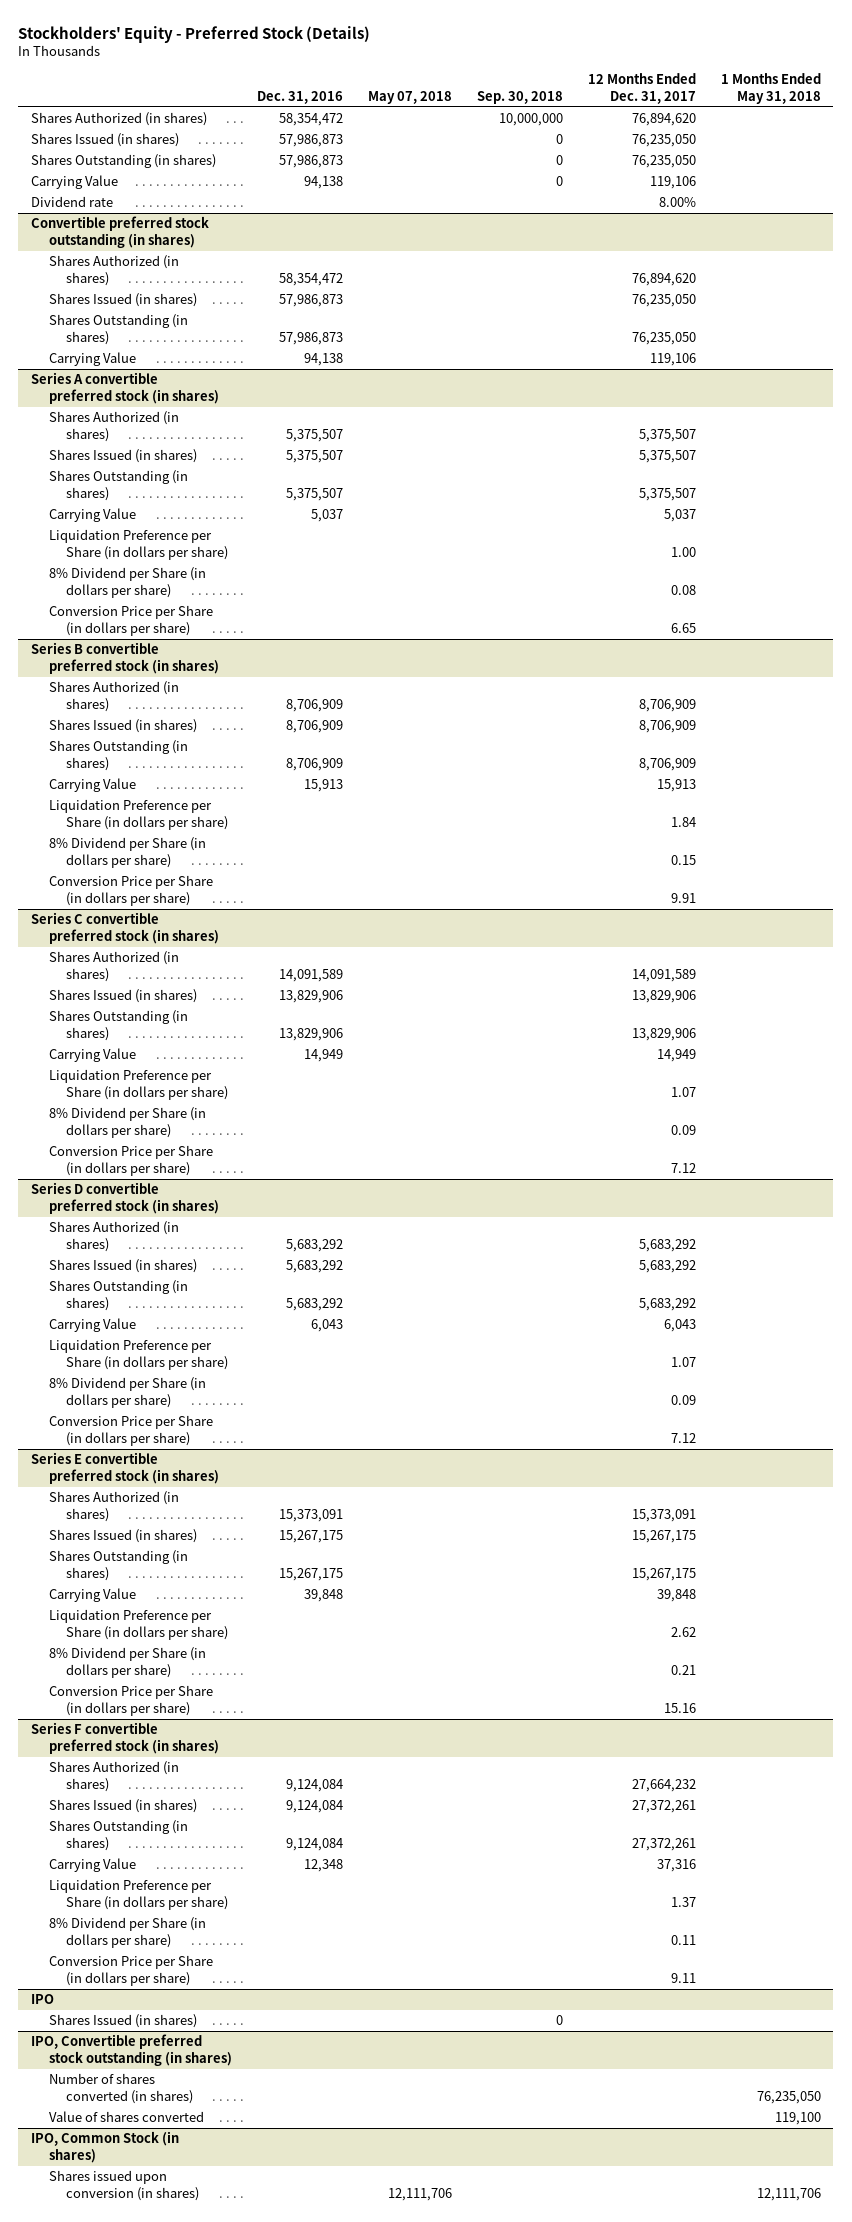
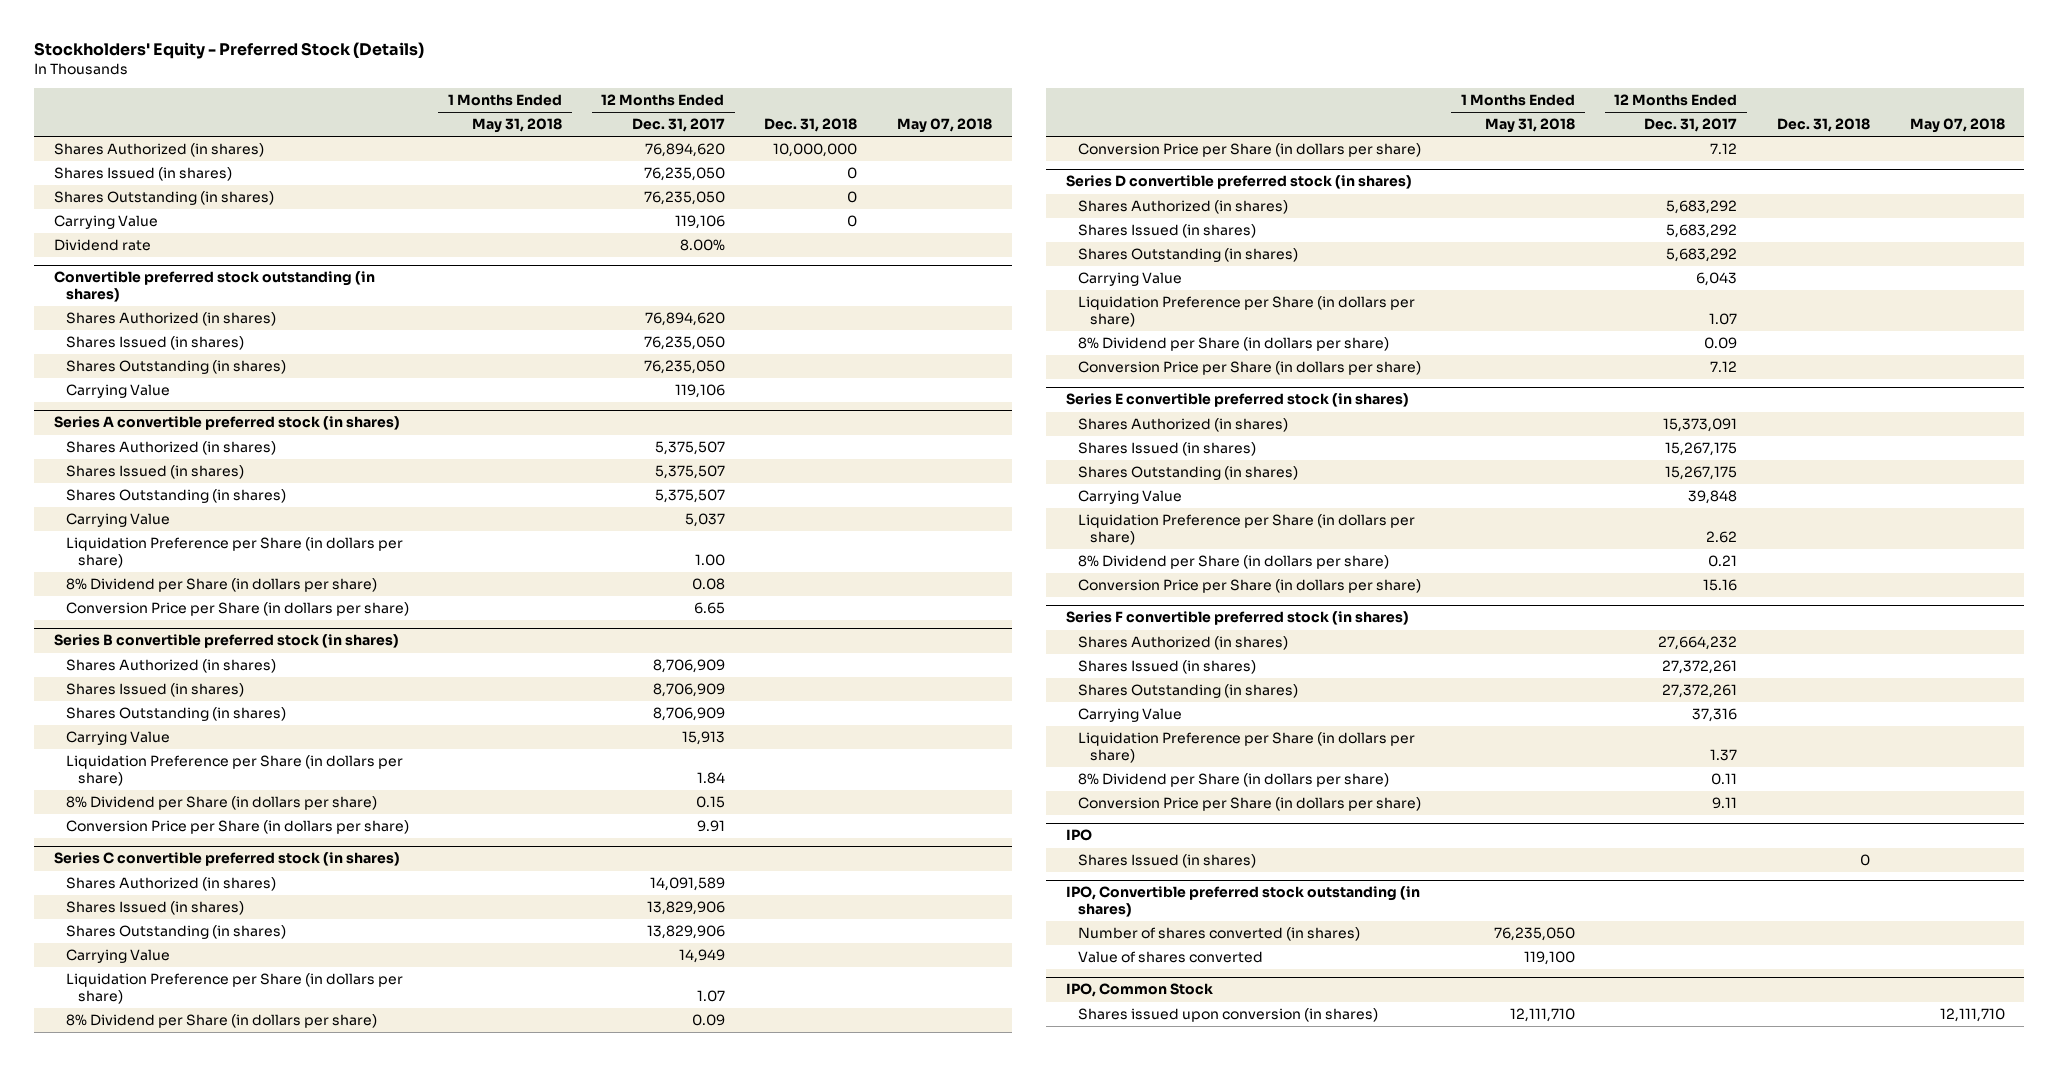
- | Dec. 31, 2016 | May 07, 2018 | Sep. 30, 2018 | 12 Months Ended Dec. 31, 2017 | 1 Months Ended May 31, 2018
+ | 1 Months Ended May 31, 2018 | 12 Months Ended Dec. 31, 2017 | Dec. 31, 2018 | May 07, 2018
- IPO, Common Stock (in shares)
- Shares issued upon conversion (in shares) | | 12,111,706 | | | 12,111,706
+ IPO, Common Stock
+ Shares issued upon conversion (in shares) | 12,111,710 | | | 12,111,710

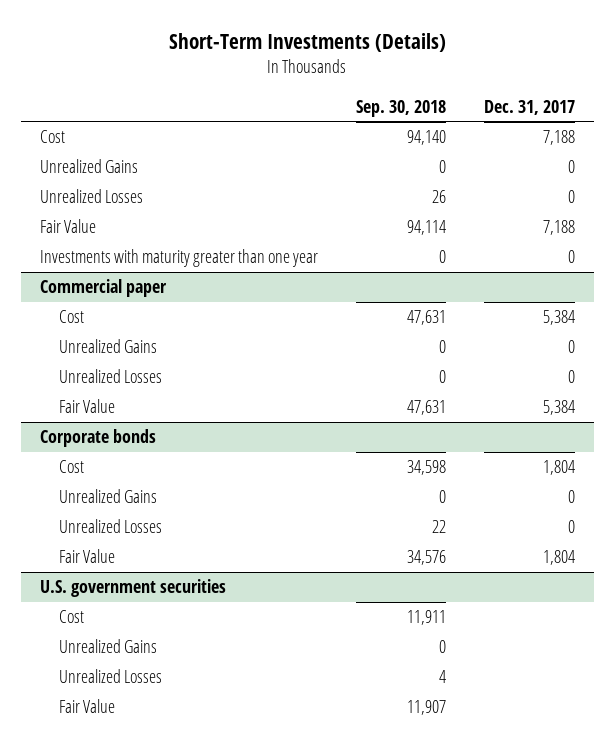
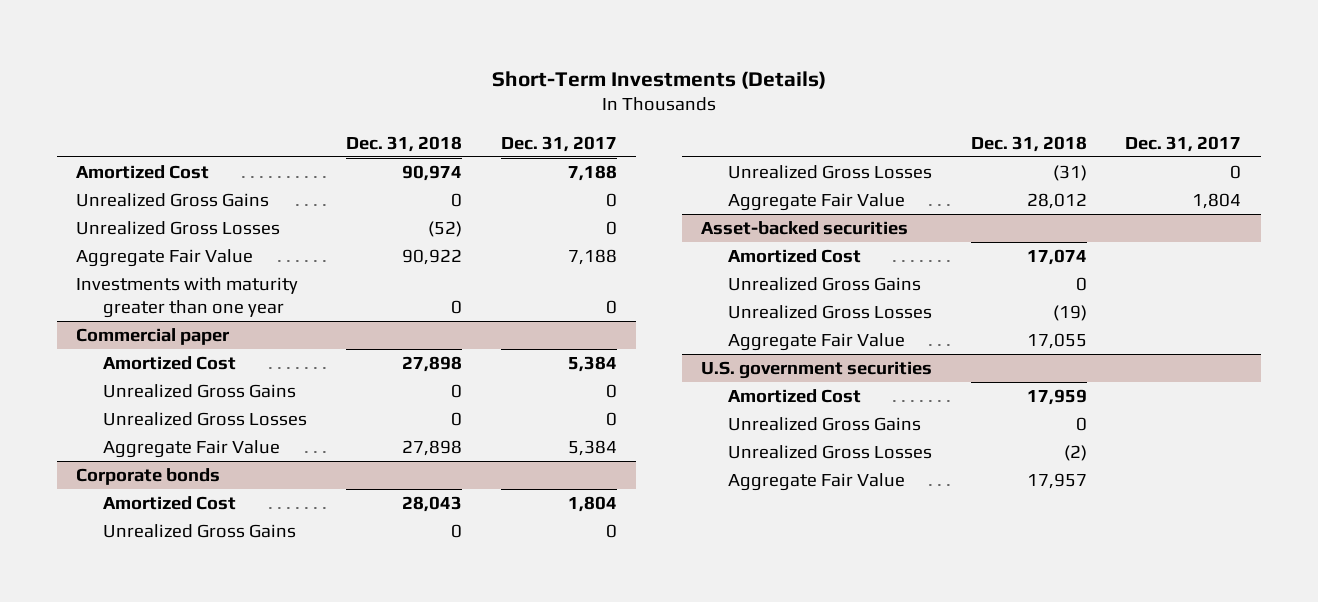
- | Sep. 30, 2018 | Dec. 31, 2017
+ | Dec. 31, 2018 | Dec. 31, 2017
- Cost | 94,140 | 7,188
- Unrealized Gains | 0 | 0
- Unrealized Losses | 26 | 0
- Fair Value | 94,114 | 7,188
+ Amortized Cost | 90,974 | 7,188
+ Unrealized Gross Gains | 0 | 0
+ Unrealized Gross Losses | (52) | 0
+ Aggregate Fair Value | 90,922 | 7,188
@ Commercial paper
- Cost | 47,631 | 5,384
- Unrealized Gains | 0 | 0
- Unrealized Losses | 0 | 0
- Fair Value | 47,631 | 5,384
+ Amortized Cost | 27,898 | 5,384
+ Unrealized Gross Gains | 0 | 0
+ Unrealized Gross Losses | 0 | 0
+ Aggregate Fair Value | 27,898 | 5,384
@ Corporate bonds
- Cost | 34,598 | 1,804
- Unrealized Gains | 0 | 0
- Unrealized Losses | 22 | 0
- Fair Value | 34,576 | 1,804
+ Amortized Cost | 28,043 | 1,804
+ Unrealized Gross Gains | 0 | 0
+ Unrealized Gross Losses | (31) | 0
+ Aggregate Fair Value | 28,012 | 1,804
+ Asset-backed securities
+ Amortized Cost | 17,074 |
+ Unrealized Gross Gains | 0 |
+ Unrealized Gross Losses | (19) |
+ Aggregate Fair Value | 17,055 |
@ U.S. government securities
- Cost | 11,911 |
- Unrealized Gains | 0 |
- Unrealized Losses | 4 |
- Fair Value | 11,907 |
+ Amortized Cost | 17,959 |
+ Unrealized Gross Gains | 0 |
+ Unrealized Gross Losses | (2) |
+ Aggregate Fair Value | 17,957 |

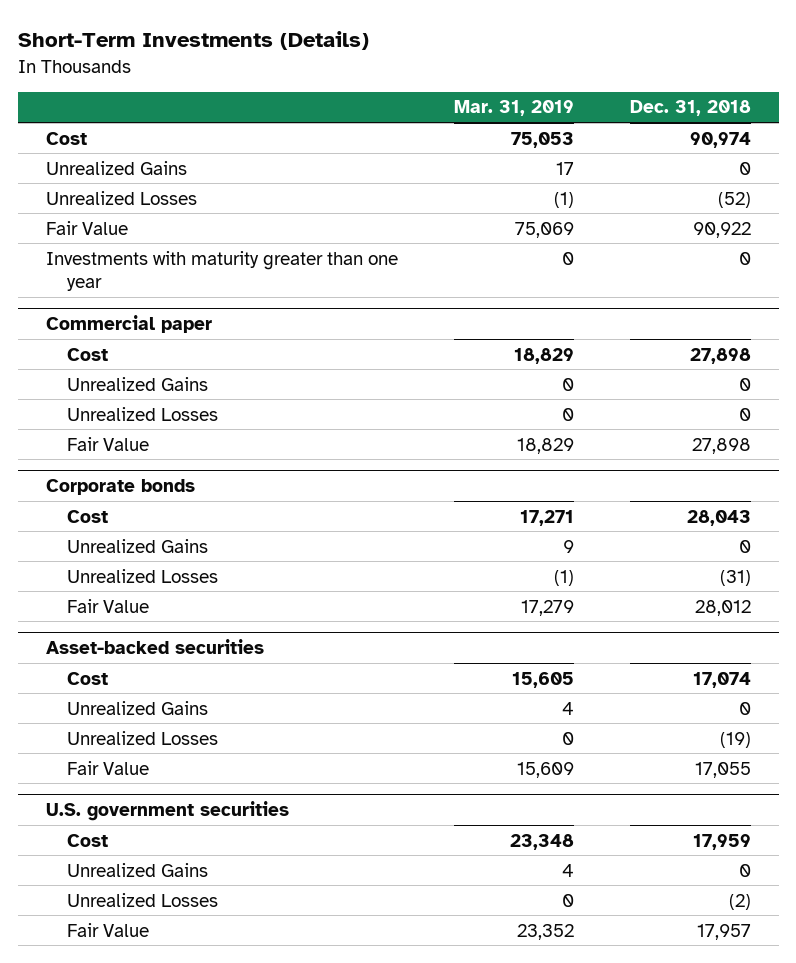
- | Dec. 31, 2018 | Dec. 31, 2017
+ | Mar. 31, 2019 | Dec. 31, 2018
- Amortized Cost | 90,974 | 7,188
- Unrealized Gross Gains | 0 | 0
- Unrealized Gross Losses | (52) | 0
- Aggregate Fair Value | 90,922 | 7,188
+ Cost | 75,053 | 90,974
+ Unrealized Gains | 17 | 0
+ Unrealized Losses | (1) | (52)
+ Fair Value | 75,069 | 90,922
@ Commercial paper
- Amortized Cost | 27,898 | 5,384
- Unrealized Gross Gains | 0 | 0
- Unrealized Gross Losses | 0 | 0
- Aggregate Fair Value | 27,898 | 5,384
+ Cost | 18,829 | 27,898
+ Unrealized Gains | 0 | 0
+ Unrealized Losses | 0 | 0
+ Fair Value | 18,829 | 27,898
@ Corporate bonds
- Amortized Cost | 28,043 | 1,804
- Unrealized Gross Gains | 0 | 0
- Unrealized Gross Losses | (31) | 0
- Aggregate Fair Value | 28,012 | 1,804
+ Cost | 17,271 | 28,043
+ Unrealized Gains | 9 | 0
+ Unrealized Losses | (1) | (31)
+ Fair Value | 17,279 | 28,012
@ Asset-backed securities
- Amortized Cost | 17,074 |
- Unrealized Gross Gains | 0 |
- Unrealized Gross Losses | (19) |
- Aggregate Fair Value | 17,055 |
+ Cost | 15,605 | 17,074
+ Unrealized Gains | 4 | 0
+ Unrealized Losses | 0 | (19)
+ Fair Value | 15,609 | 17,055
@ U.S. government securities
- Amortized Cost | 17,959 |
- Unrealized Gross Gains | 0 |
- Unrealized Gross Losses | (2) |
- Aggregate Fair Value | 17,957 |
+ Cost | 23,348 | 17,959
+ Unrealized Gains | 4 | 0
+ Unrealized Losses | 0 | (2)
+ Fair Value | 23,352 | 17,957

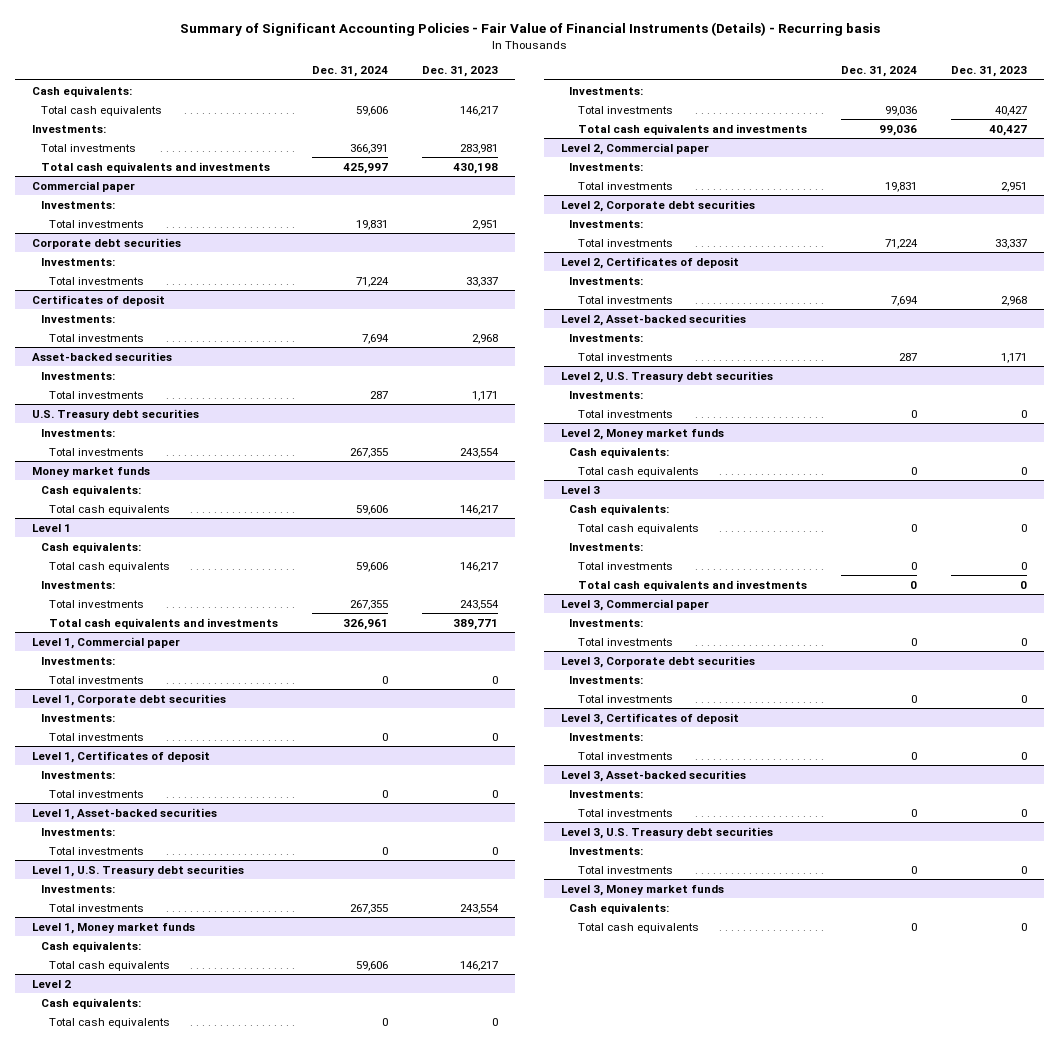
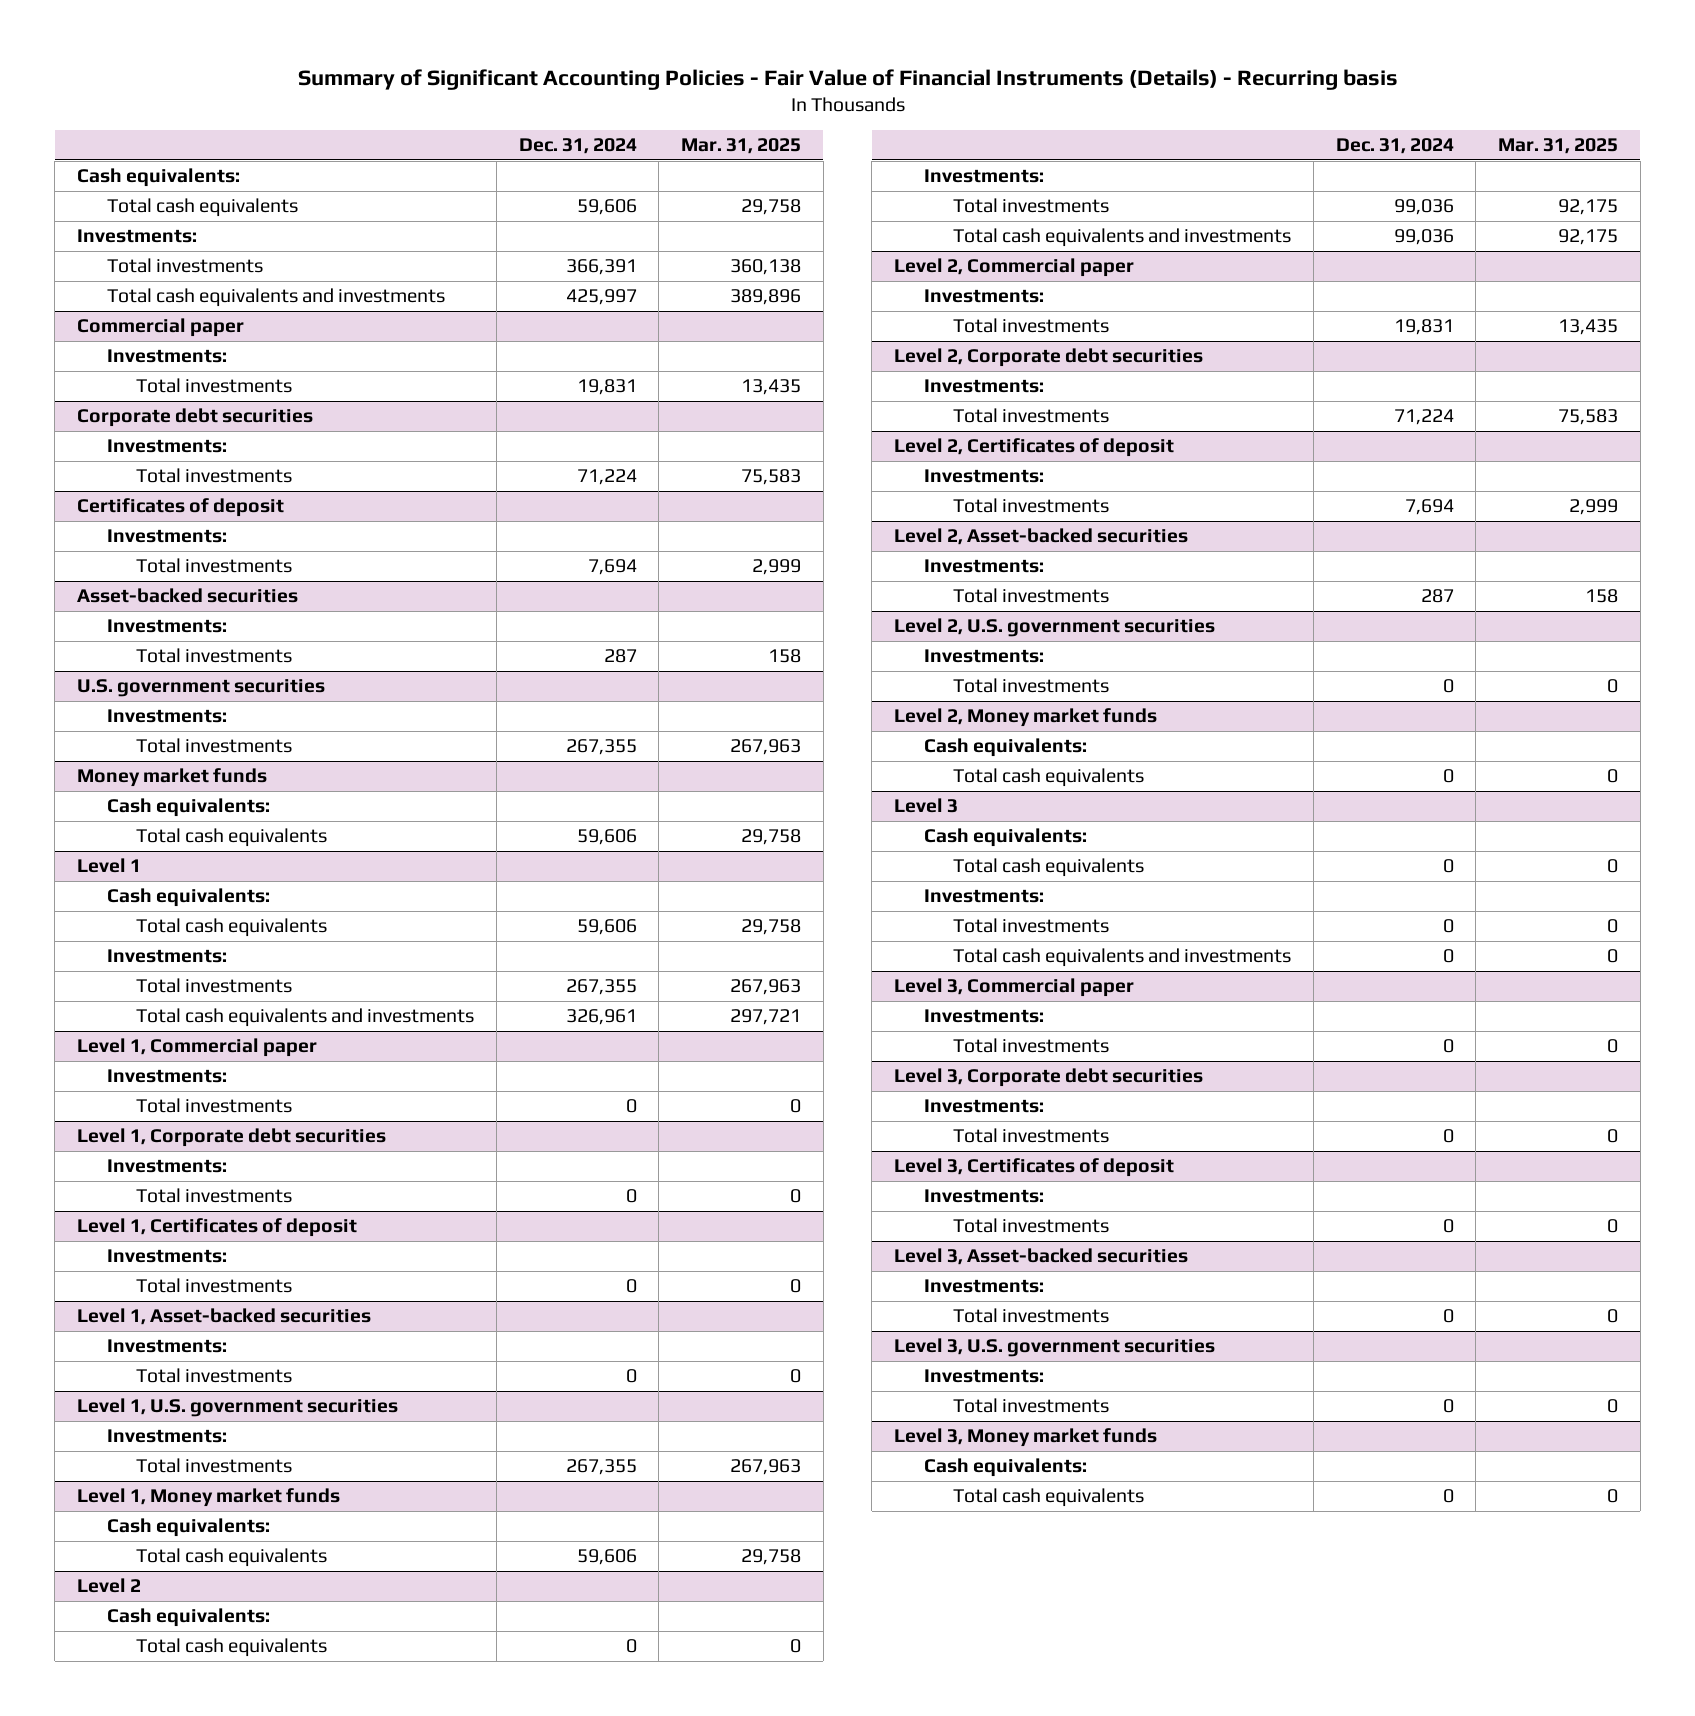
- | Dec. 31, 2024 | Dec. 31, 2023
+ | Dec. 31, 2024 | Mar. 31, 2025
- U.S. Treasury debt securities
+ U.S. government securities
- Level 1, U.S. Treasury debt securities
+ Level 1, U.S. government securities
- Level 2, U.S. Treasury debt securities
+ Level 2, U.S. government securities
- Level 3, U.S. Treasury debt securities
+ Level 3, U.S. government securities

